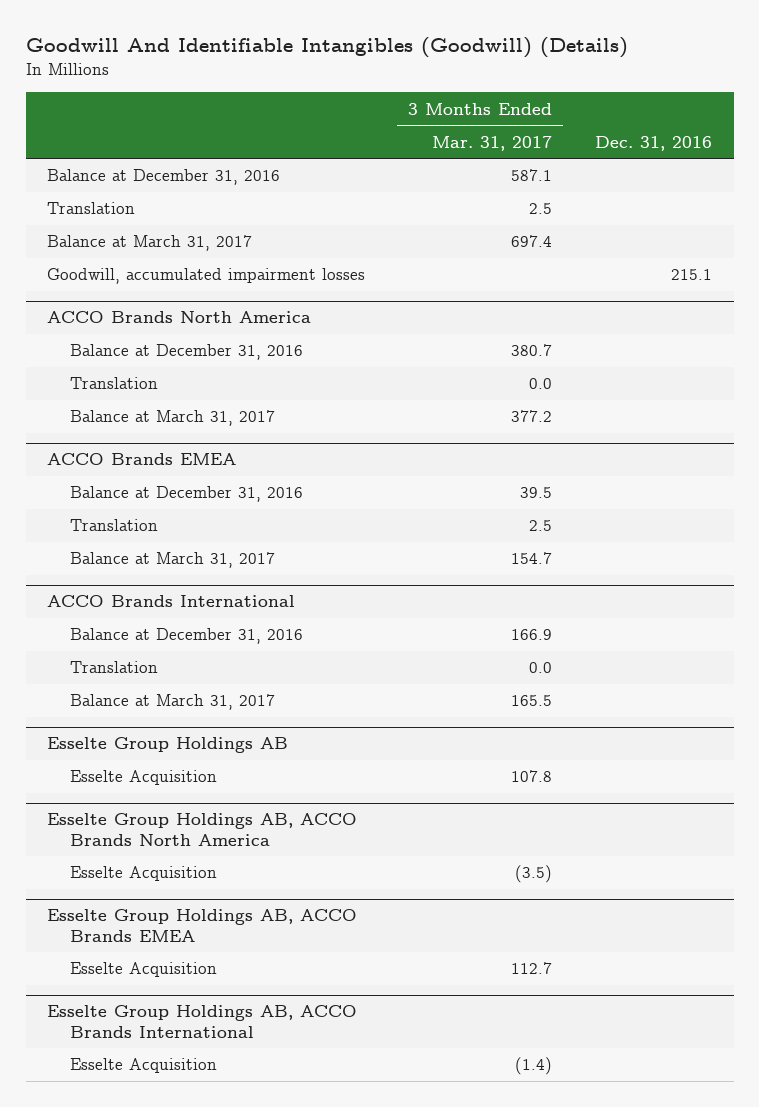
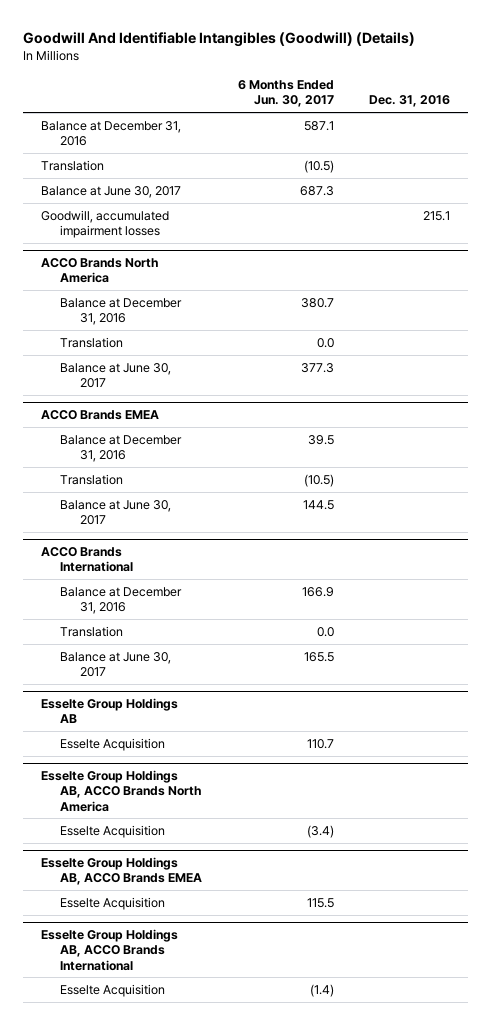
- | 3 Months Ended Mar. 31, 2017 | Dec. 31, 2016
+ | 6 Months Ended Jun. 30, 2017 | Dec. 31, 2016
- Balance at March 31, 2017 | 697.4 |
+ Balance at June 30, 2017 | 687.3 |
@ ACCO Brands North America
- Balance at March 31, 2017 | 377.2 |
+ Balance at June 30, 2017 | 377.3 |
@ ACCO Brands EMEA
- Balance at March 31, 2017 | 154.7 |
+ Balance at June 30, 2017 | 144.5 |
@ ACCO Brands International
- Balance at March 31, 2017 | 165.5 |
+ Balance at June 30, 2017 | 165.5 |

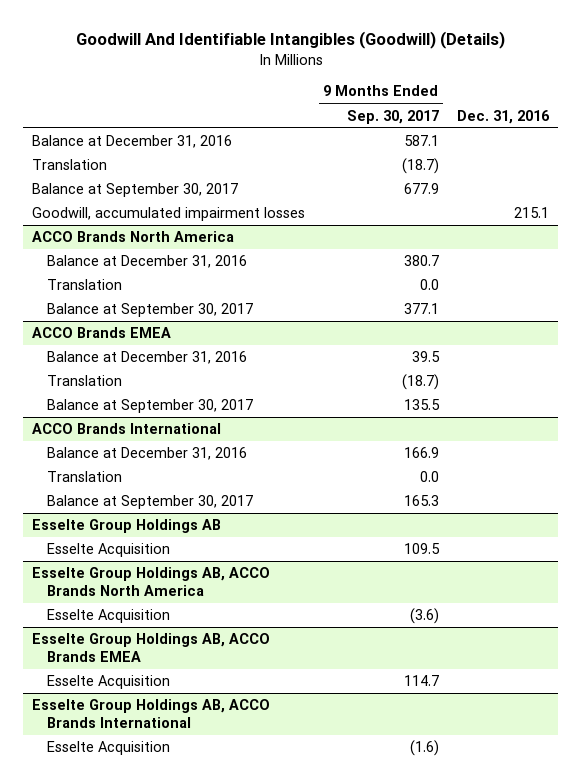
- | 6 Months Ended Jun. 30, 2017 | Dec. 31, 2016
+ | 9 Months Ended Sep. 30, 2017 | Dec. 31, 2016
- Balance at June 30, 2017 | 687.3 |
+ Balance at September 30, 2017 | 677.9 |
@ ACCO Brands North America
- Balance at June 30, 2017 | 377.3 |
+ Balance at September 30, 2017 | 377.1 |
@ ACCO Brands EMEA
- Balance at June 30, 2017 | 144.5 |
+ Balance at September 30, 2017 | 135.5 |
@ ACCO Brands International
- Balance at June 30, 2017 | 165.5 |
+ Balance at September 30, 2017 | 165.3 |

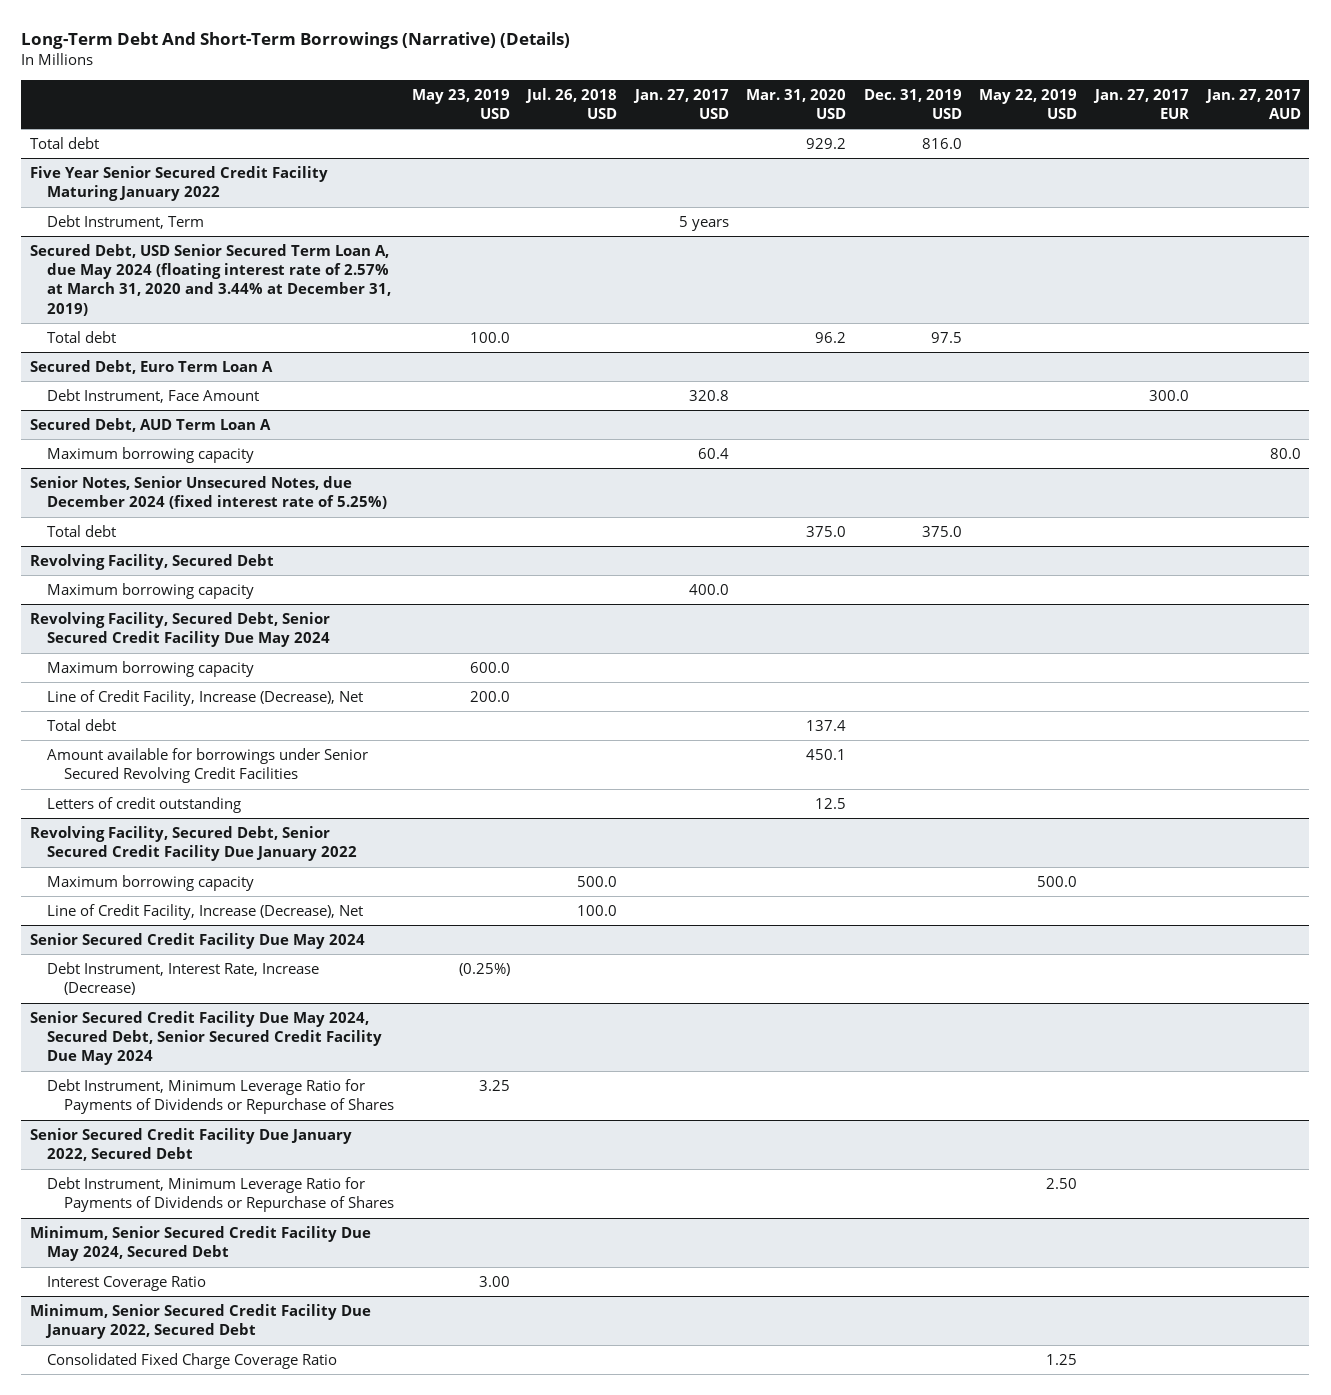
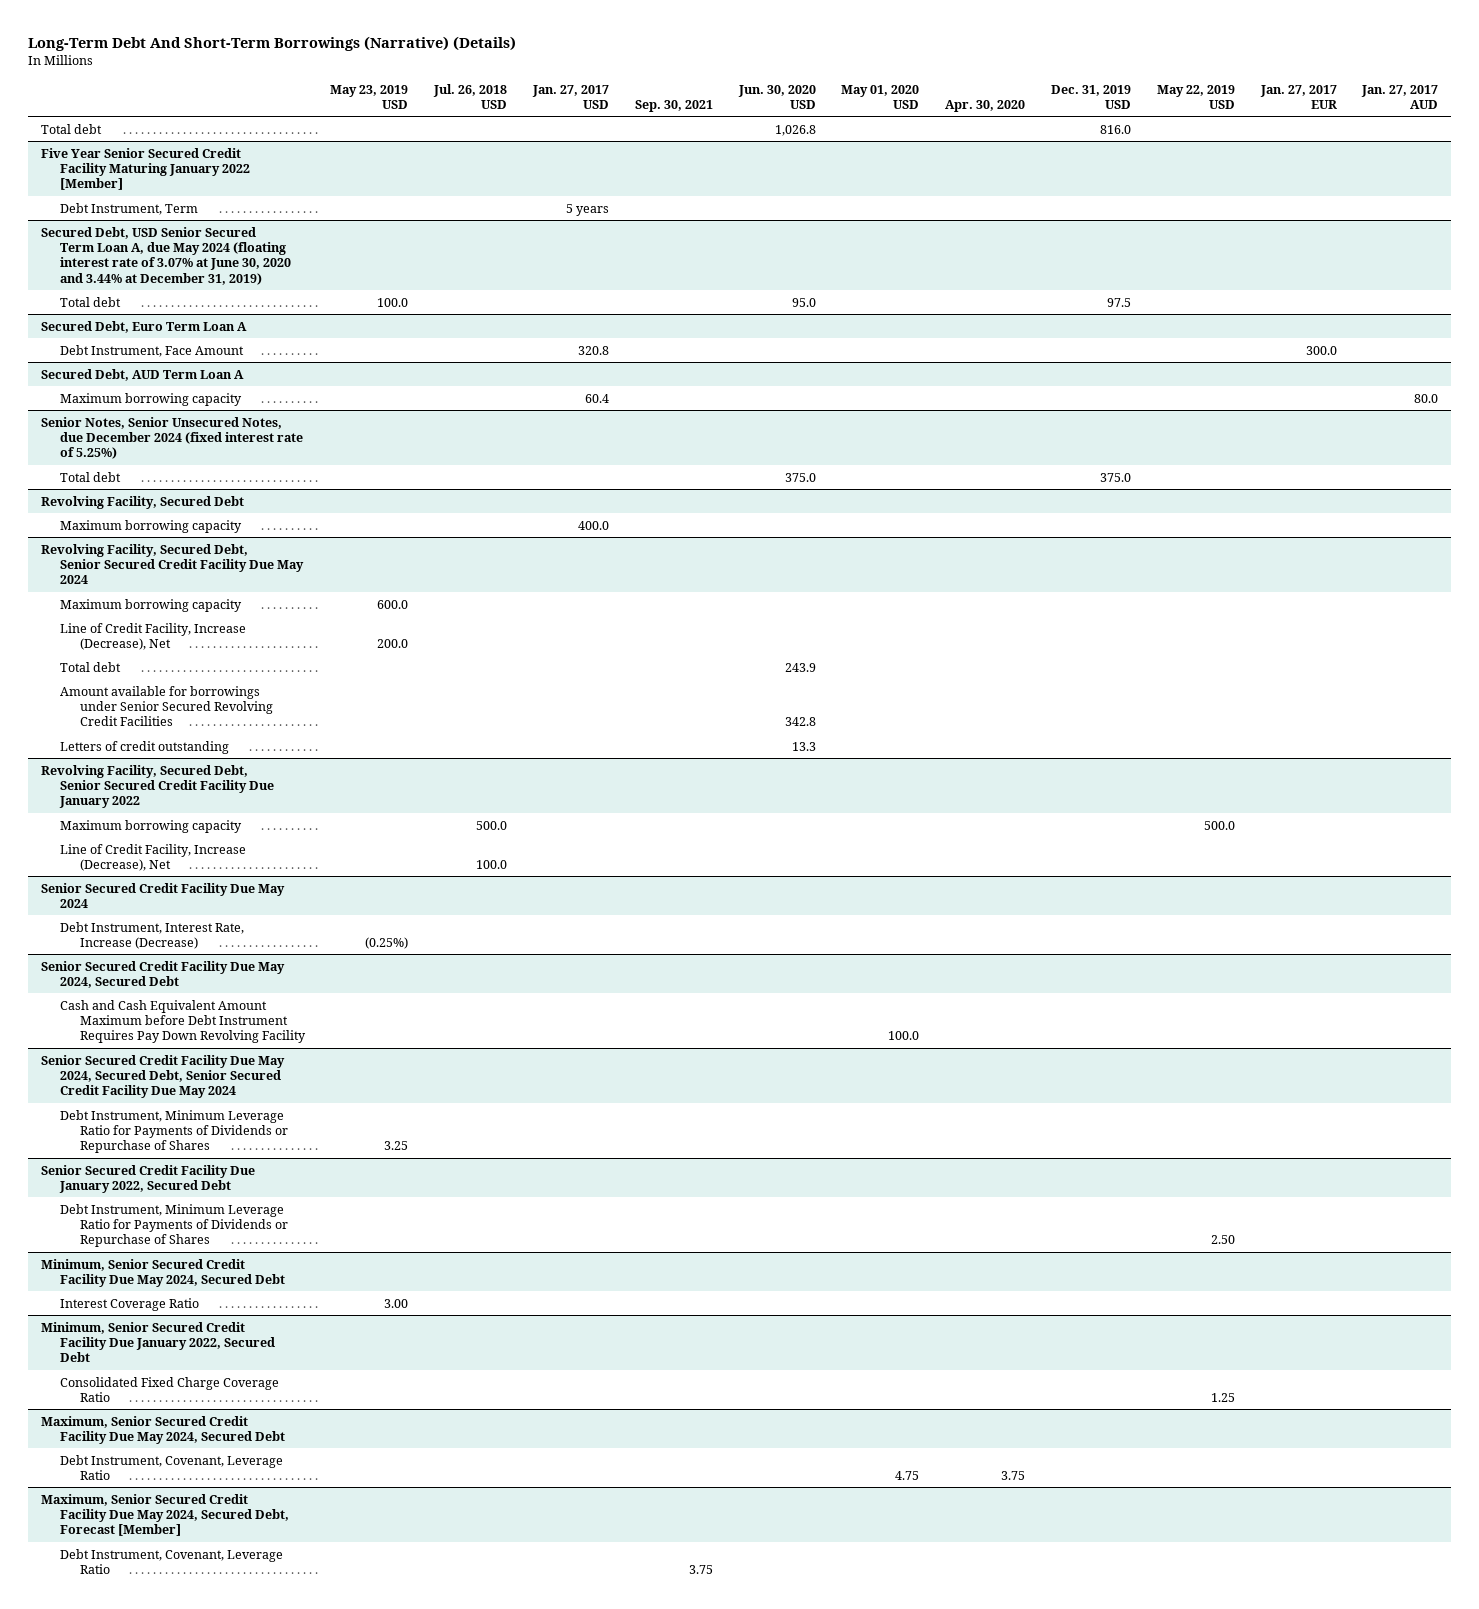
- | May 23, 2019 USD | Jul. 26, 2018 USD | Jan. 27, 2017 USD | Mar. 31, 2020 USD | Dec. 31, 2019 USD | May 22, 2019 USD | Jan. 27, 2017 EUR | Jan. 27, 2017 AUD
+ | May 23, 2019 USD | Jul. 26, 2018 USD | Jan. 27, 2017 USD | Sep. 30, 2021 | Jun. 30, 2020 USD | May 01, 2020 USD | Apr. 30, 2020 | Dec. 31, 2019 USD | May 22, 2019 USD | Jan. 27, 2017 EUR | Jan. 27, 2017 AUD
- Five Year Senior Secured Credit Facility Maturing January 2022
+ Five Year Senior Secured Credit Facility Maturing January 2022 [Member]
- Secured Debt, USD Senior Secured Term Loan A, due May 2024 (floating interest rate of 2.57% at March 31, 2020 and 3.44% at December 31, 2019)
+ Secured Debt, USD Senior Secured Term Loan A, due May 2024 (floating interest rate of 3.07% at June 30, 2020 and 3.44% at December 31, 2019)
+ Senior Secured Credit Facility Due May 2024, Secured Debt
+ Cash and Cash Equivalent Amount Maximum before Debt Instrument Requires Pay Down Revolving Facility | | | | | | 100.0 | | | | |
+ Maximum, Senior Secured Credit Facility Due May 2024, Secured Debt
+ Debt Instrument, Covenant, Leverage Ratio | | | | | | 4.75 | 3.75 | | | |
+ Maximum, Senior Secured Credit Facility Due May 2024, Secured Debt, Forecast [Member]
+ Debt Instrument, Covenant, Leverage Ratio | | | | 3.75 | | | | | | |

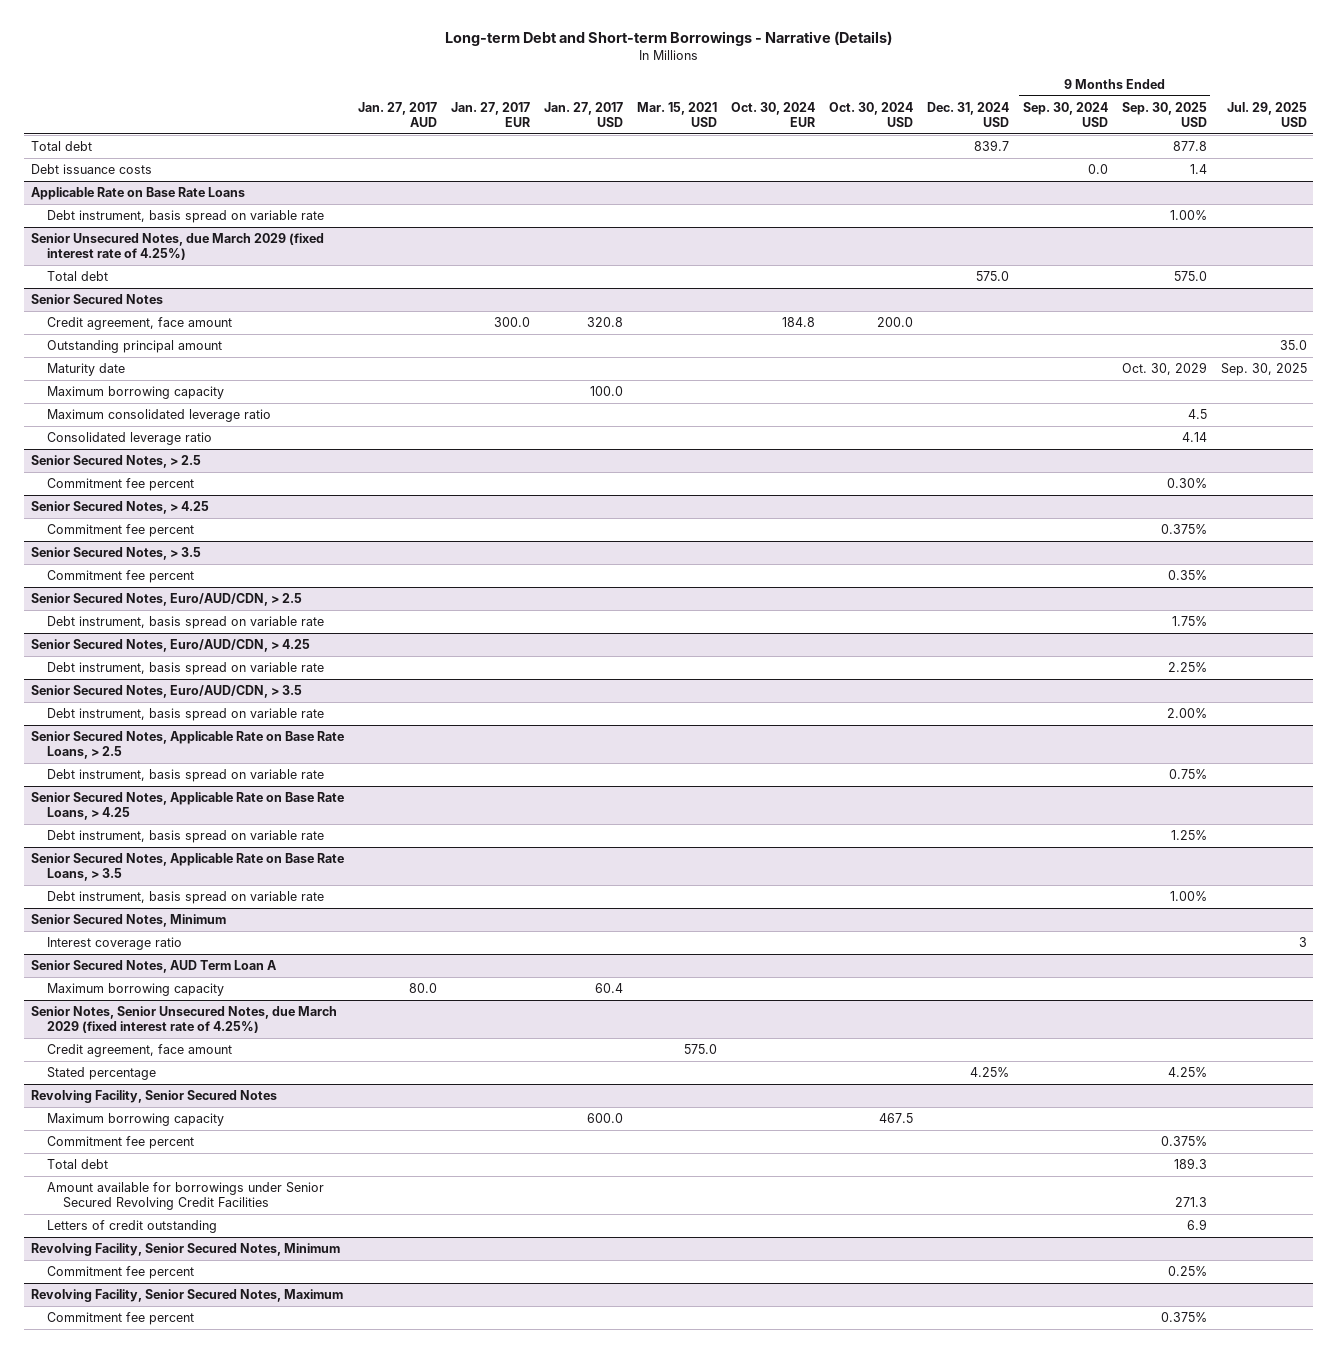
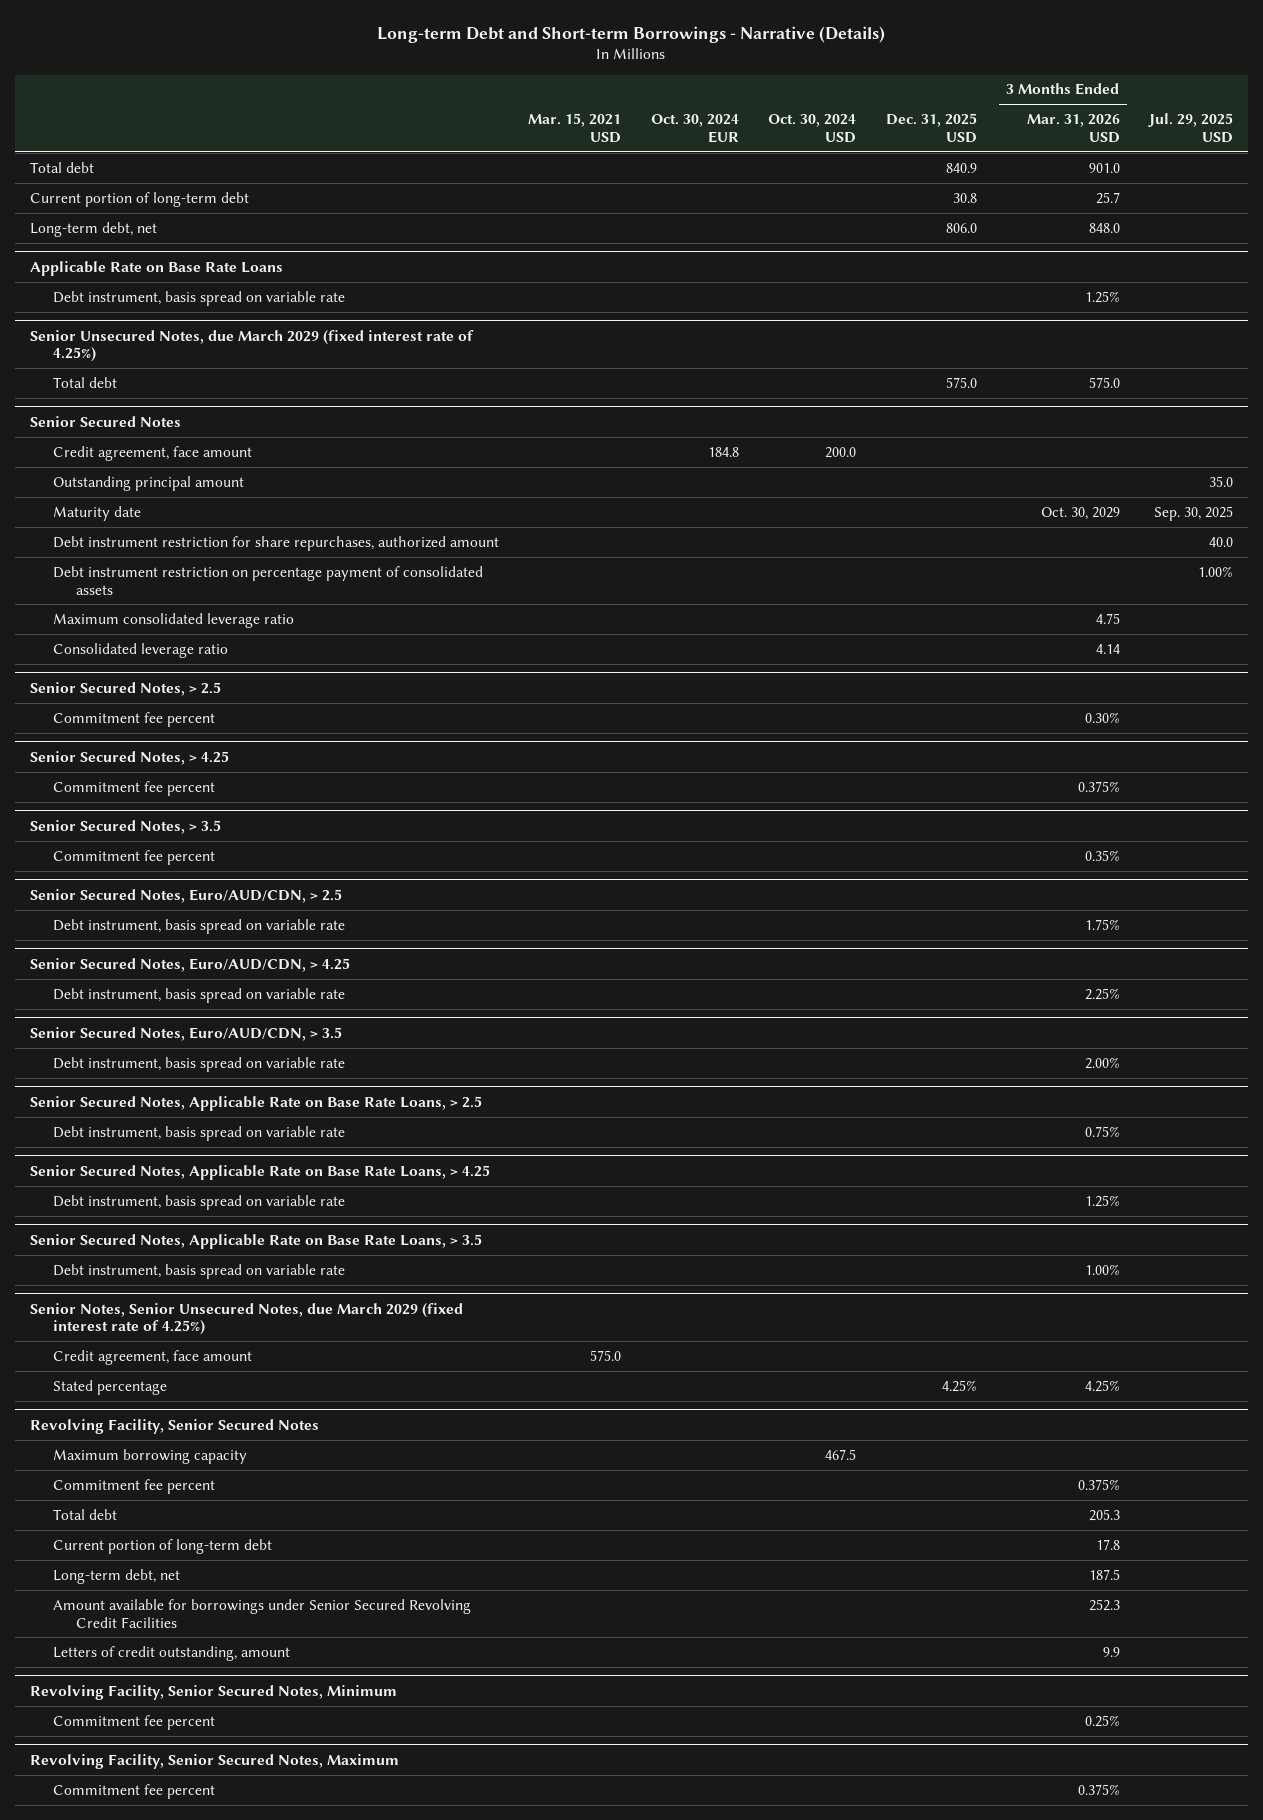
- | Jan. 27, 2017 AUD | Jan. 27, 2017 EUR | Jan. 27, 2017 USD | Mar. 15, 2021 USD | Oct. 30, 2024 EUR | Oct. 30, 2024 USD | Dec. 31, 2024 USD | 9 Months Ended Sep. 30, 2024 USD | 9 Months Ended Sep. 30, 2025 USD | Jul. 29, 2025 USD
+ | Mar. 15, 2021 USD | Oct. 30, 2024 EUR | Oct. 30, 2024 USD | Dec. 31, 2025 USD | 3 Months Ended Mar. 31, 2026 USD | Jul. 29, 2025 USD
- Debt issuance costs | | | | | | | | 0.0 | 1.4 |
+ Current portion of long-term debt | | | | 30.8 | 25.7 |
+ Long-term debt, net | | | | 806.0 | 848.0 |
@ Senior Secured Notes
- Maximum borrowing capacity | | | 100.0 | | | | | | |
+ Debt instrument restriction for share repurchases, authorized amount | | | | | | 40.0
+ Debt instrument restriction on percentage payment of consolidated assets | | | | | | 1.00%
- Senior Secured Notes, Minimum
- Interest coverage ratio | | | | | | | | | | 3
- Senior Secured Notes, AUD Term Loan A
- Maximum borrowing capacity | 80.0 | | 60.4 | | | | | | |
@ Revolving Facility, Senior Secured Notes
+ Current portion of long-term debt | | | | | 17.8 |
+ Long-term debt, net | | | | | 187.5 |
- Letters of credit outstanding | | | | | | | | | 6.9 |
+ Letters of credit outstanding, amount | | | | | 9.9 |

